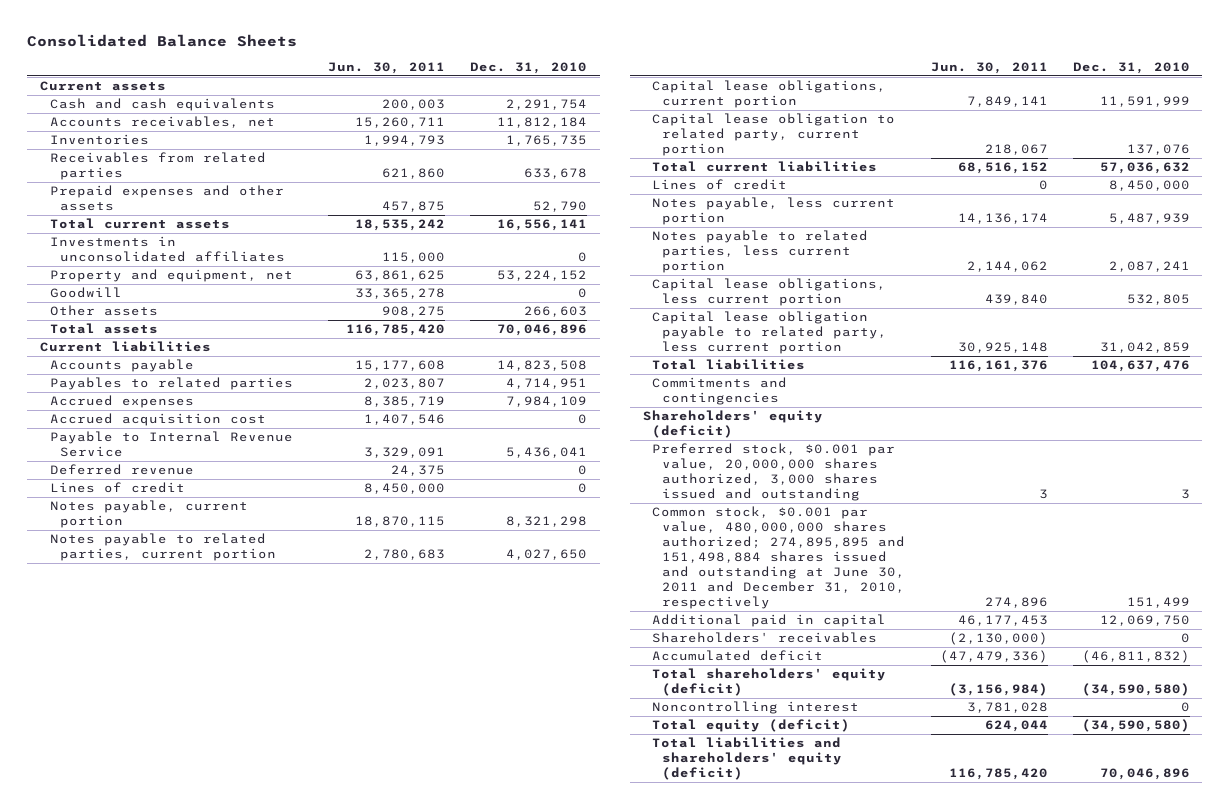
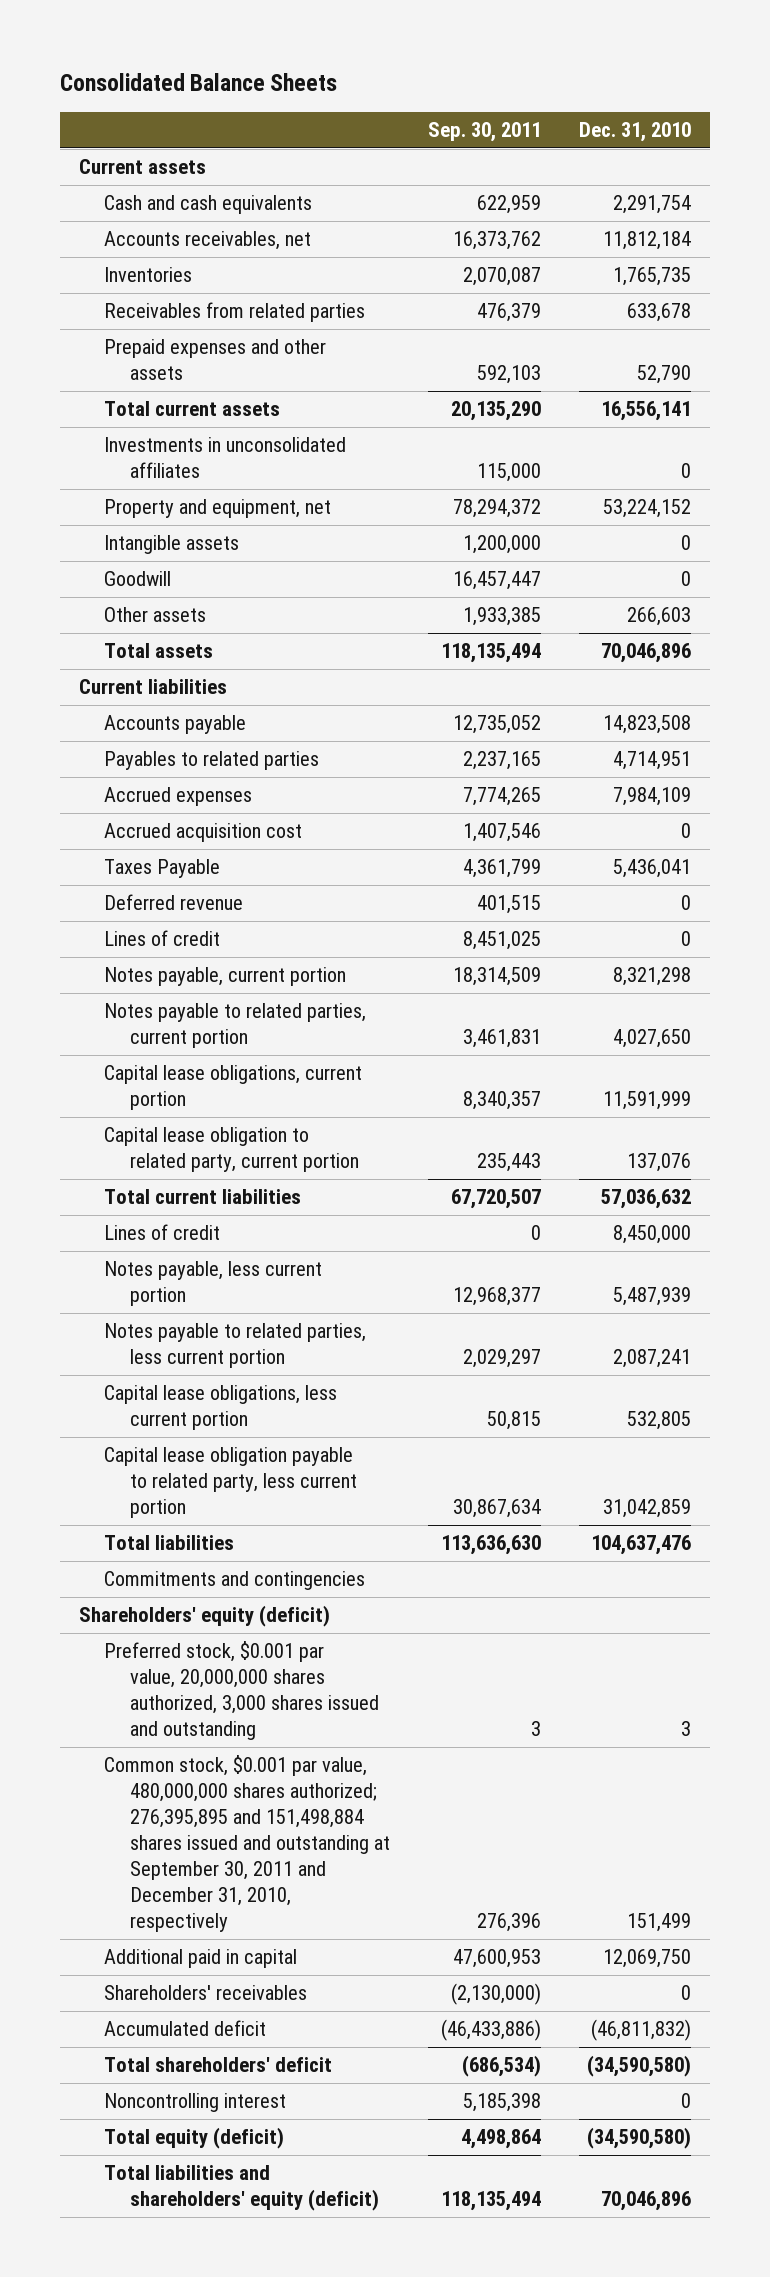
- | Jun. 30, 2011 | Dec. 31, 2010
+ | Sep. 30, 2011 | Dec. 31, 2010
+ Intangible assets | 1,200,000 | 0
- Payable to Internal Revenue Service | 3,329,091 | 5,436,041
+ Taxes Payable | 4,361,799 | 5,436,041
- Common stock, $0.001 par value, 480,000,000 shares authorized; 274,895,895 and 151,498,884 shares issued and outstanding at June 30, 2011 and December 31, 2010, respectively | 274,896 | 151,499
+ Common stock, $0.001 par value, 480,000,000 shares authorized; 276,395,895 and 151,498,884 shares issued and outstanding at September 30, 2011 and December 31, 2010, respectively | 276,396 | 151,499
- Total shareholders' equity (deficit) | (3,156,984) | (34,590,580)
+ Total shareholders' deficit | (686,534) | (34,590,580)

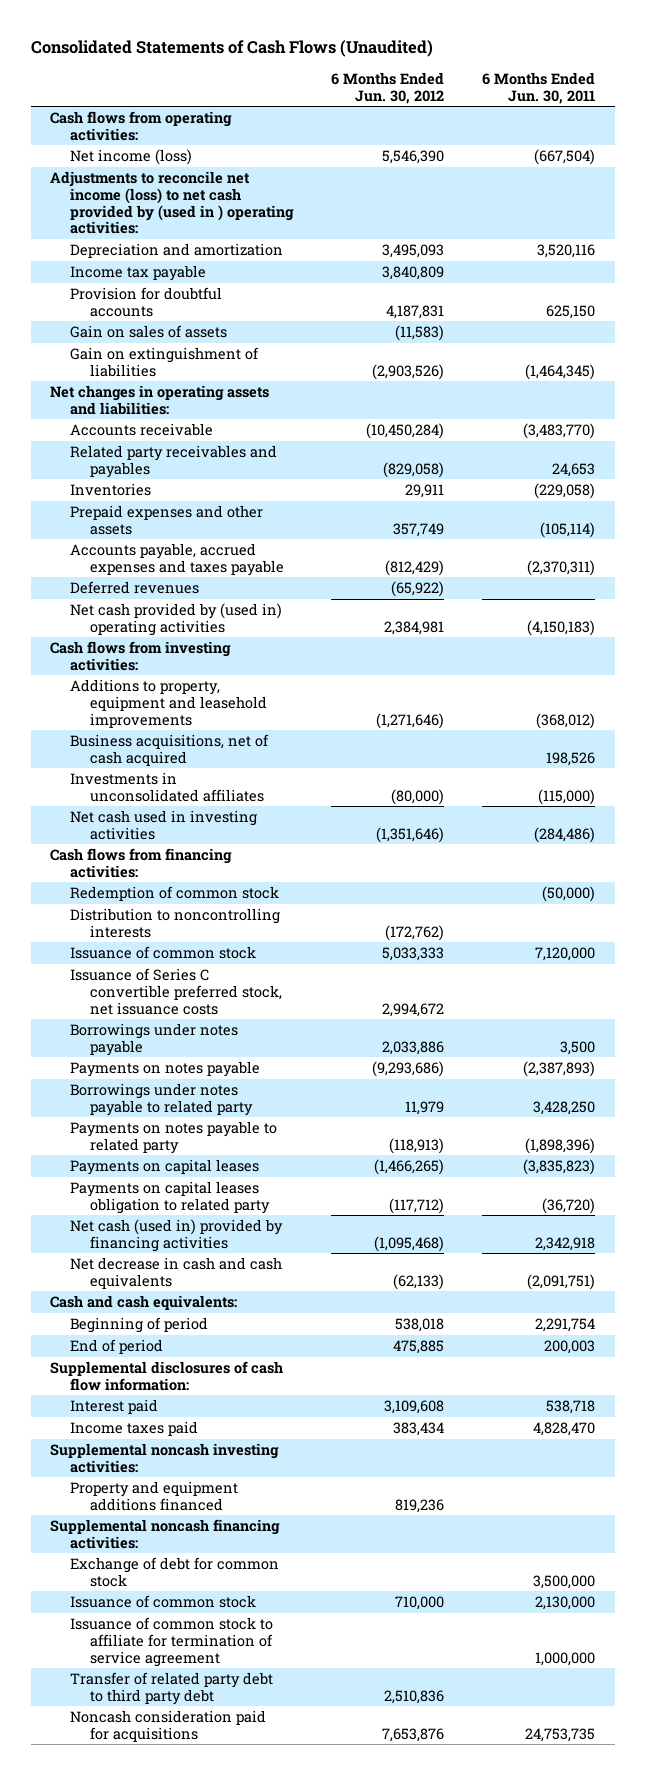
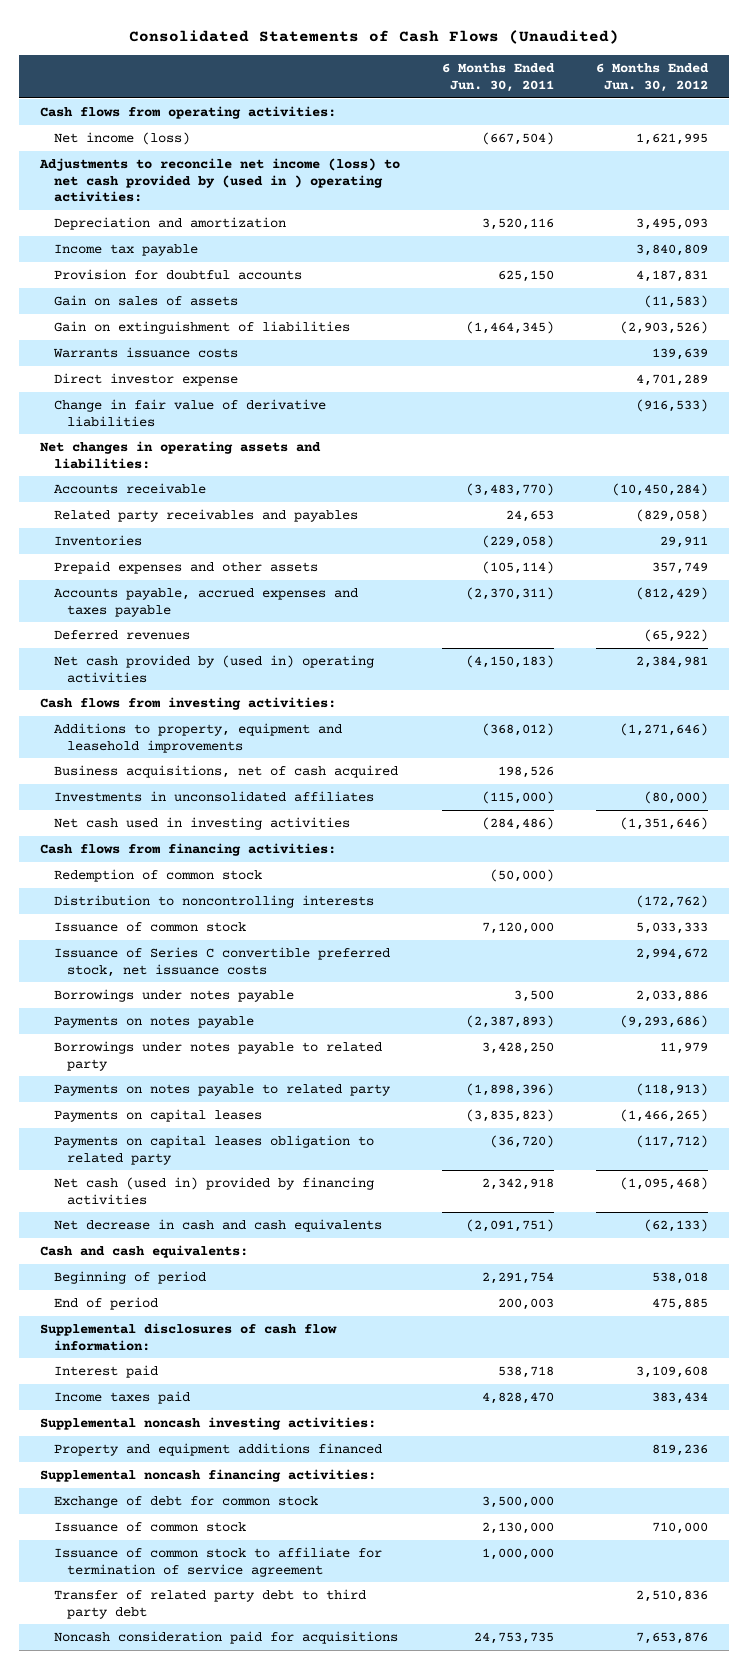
- | 6 Months Ended Jun. 30, 2012 | 6 Months Ended Jun. 30, 2011
+ | 6 Months Ended Jun. 30, 2011 | 6 Months Ended Jun. 30, 2012
- Net income (loss) | 5,546,390 | (667,504)
+ Net income (loss) | (667,504) | 1,621,995
+ Warrants issuance costs | | 139,639
+ Direct investor expense | | 4,701,289
+ Change in fair value of derivative liabilities | | (916,533)

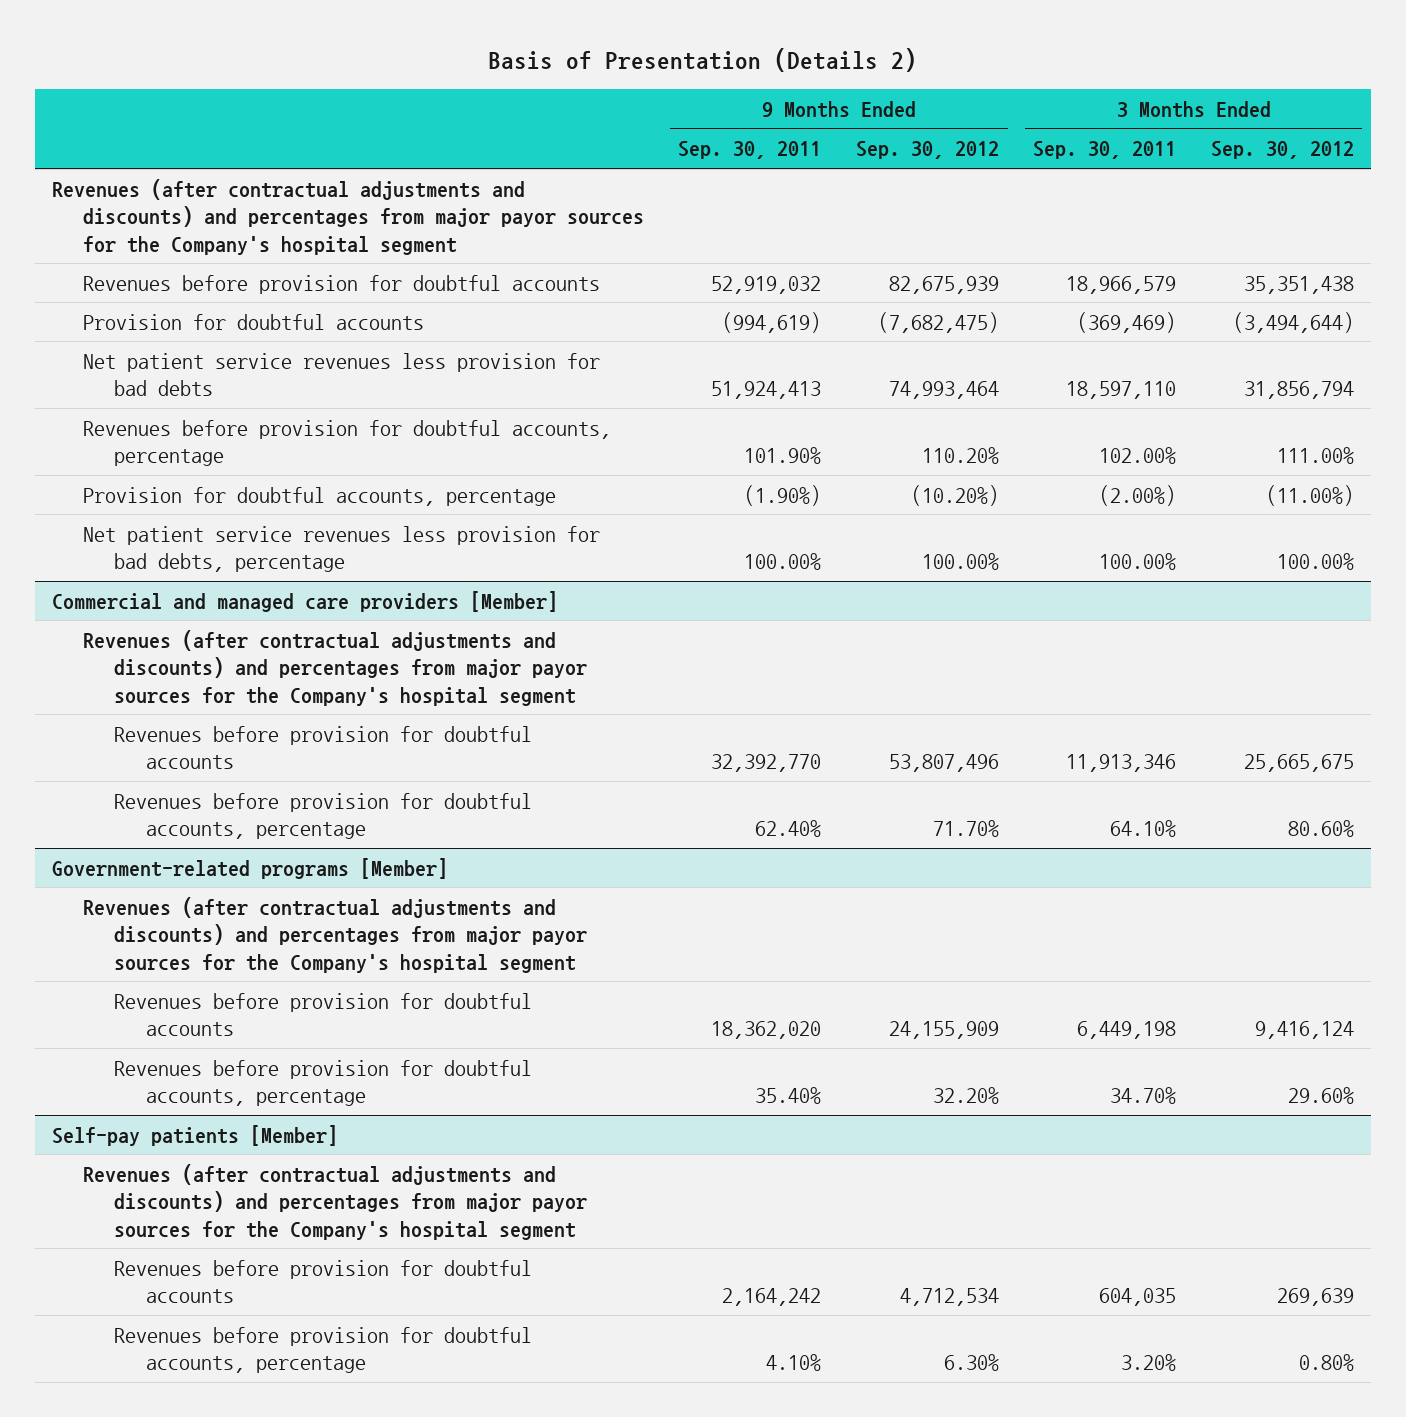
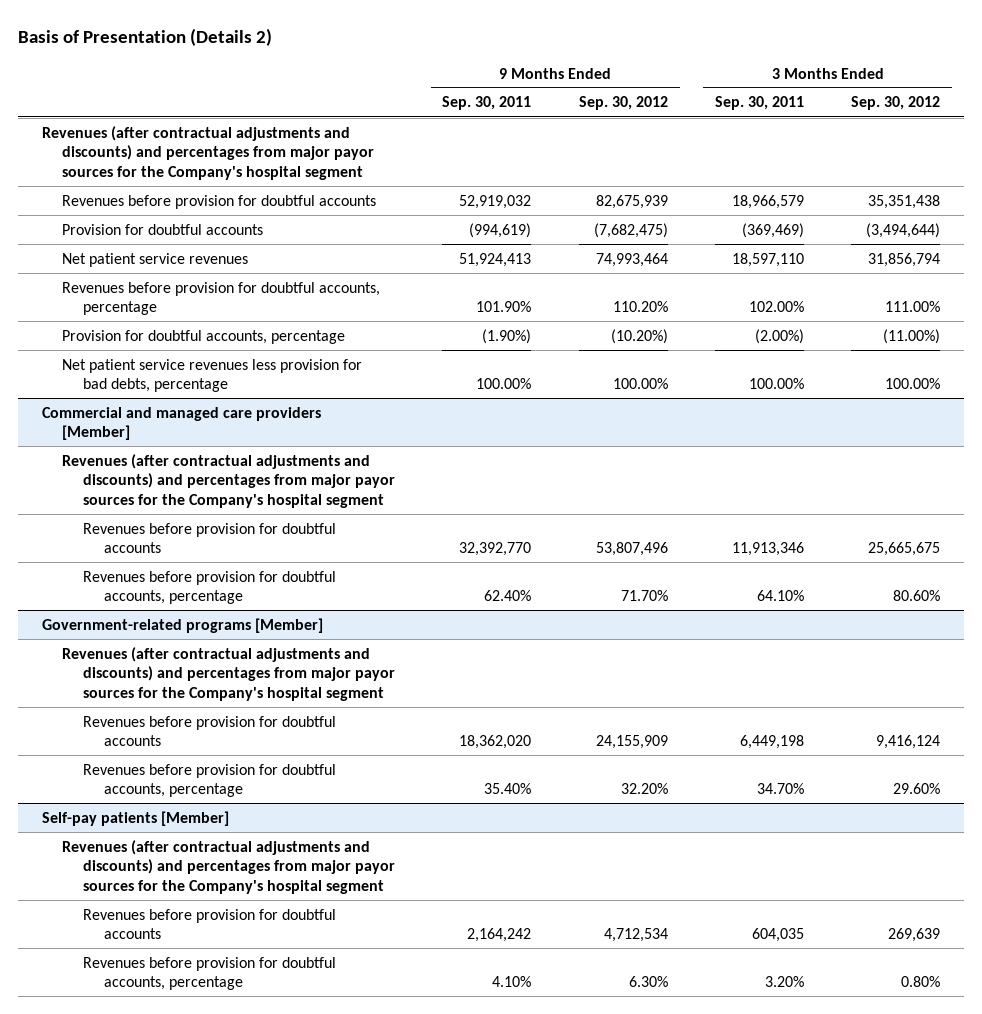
- Net patient service revenues less provision for bad debts | 51,924,413 | 74,993,464 | 18,597,110 | 31,856,794
+ Net patient service revenues | 51,924,413 | 74,993,464 | 18,597,110 | 31,856,794

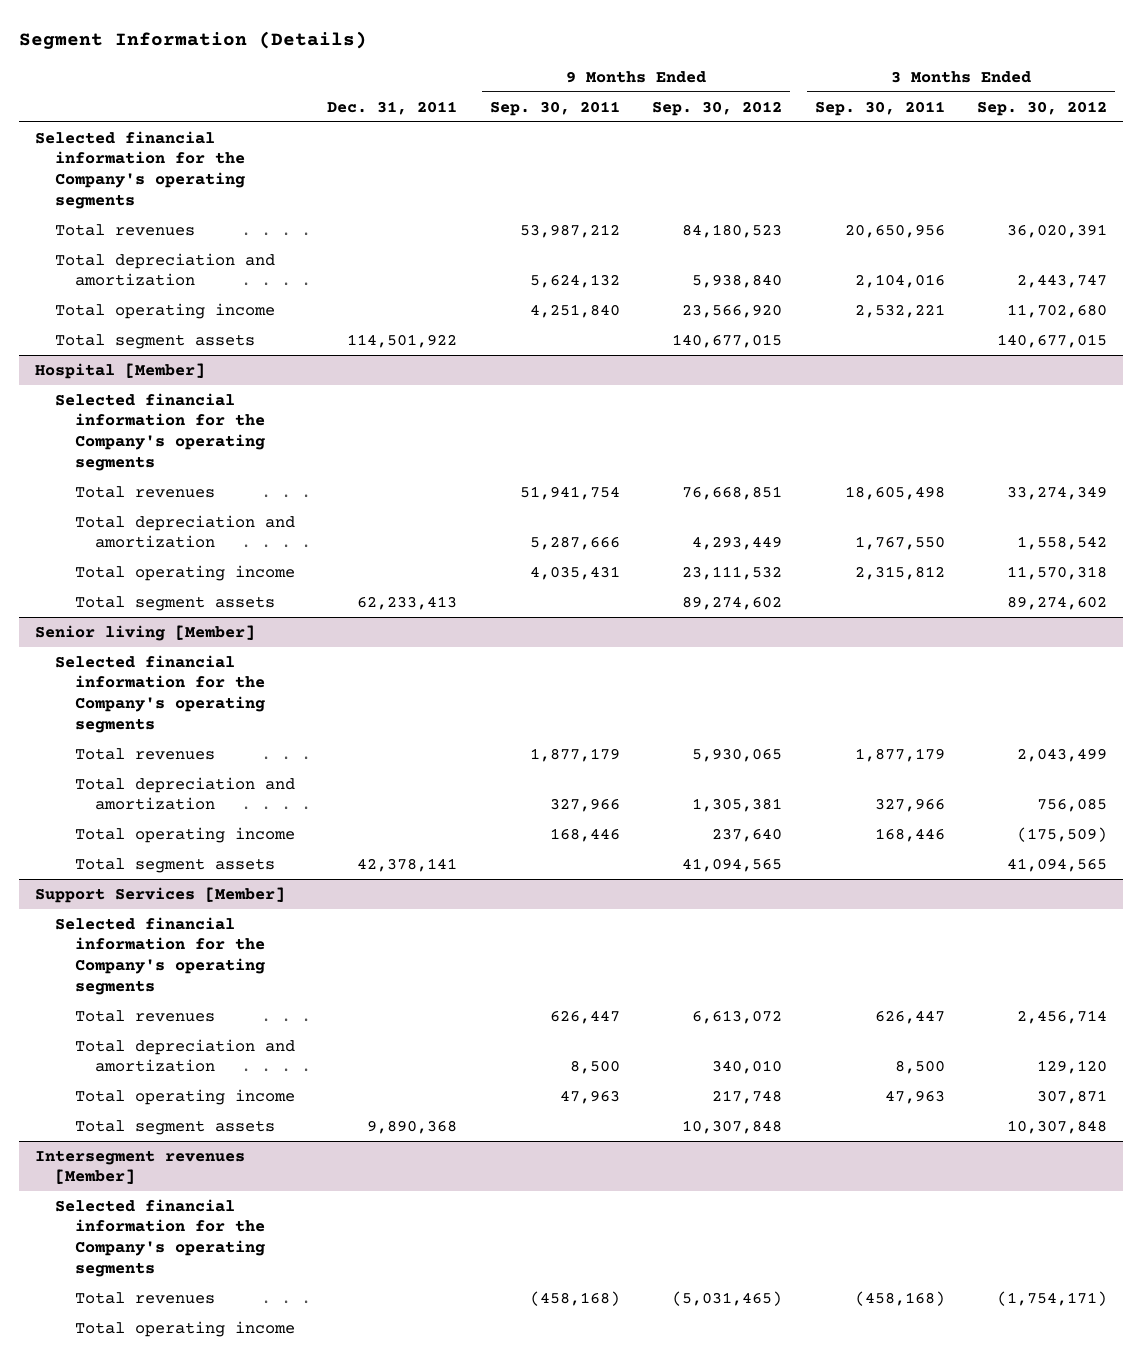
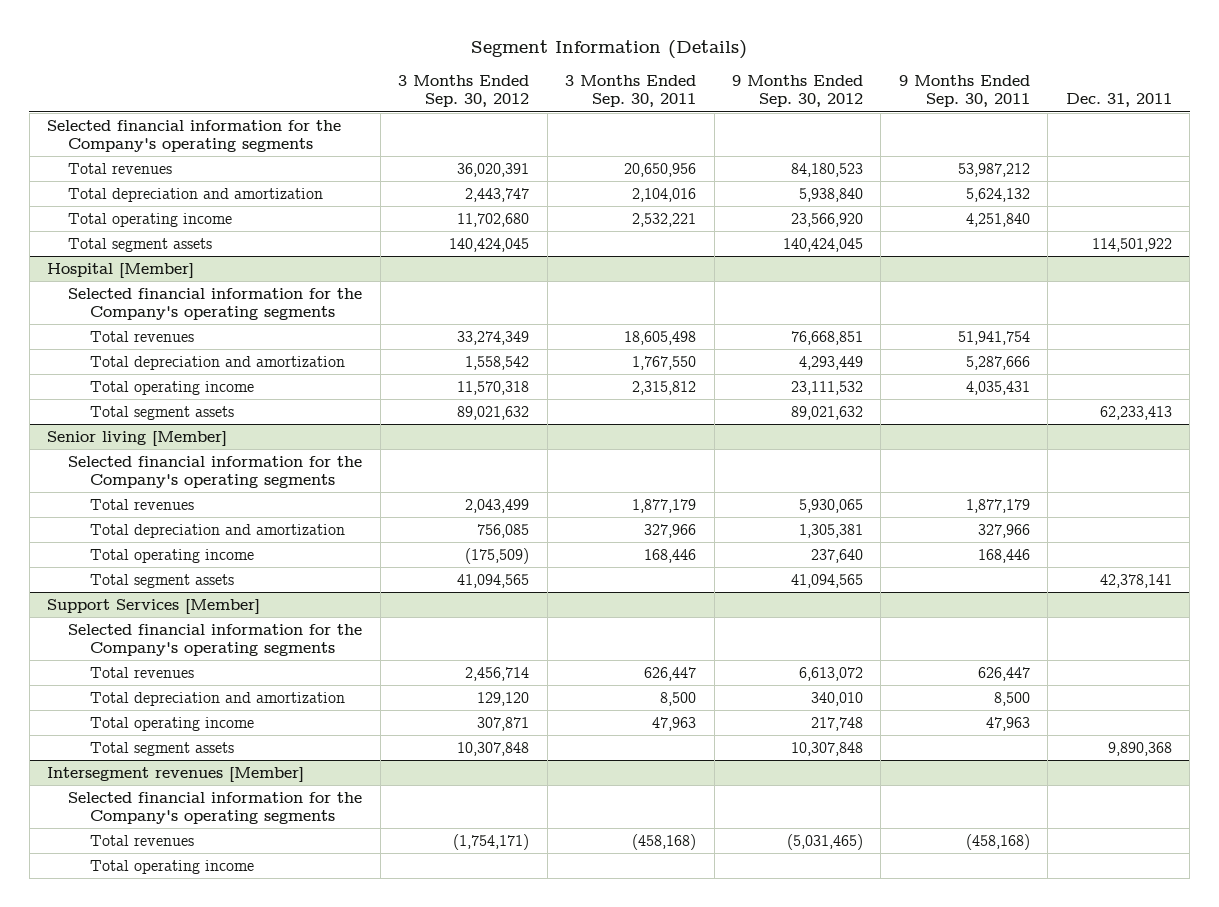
- | Dec. 31, 2011 | 9 Months Ended Sep. 30, 2011 | 9 Months Ended Sep. 30, 2012 | 3 Months Ended Sep. 30, 2011 | 3 Months Ended Sep. 30, 2012
+ | 3 Months Ended Sep. 30, 2012 | 3 Months Ended Sep. 30, 2011 | 9 Months Ended Sep. 30, 2012 | 9 Months Ended Sep. 30, 2011 | Dec. 31, 2011
- Total segment assets | 114,501,922 | | 140,677,015 | | 140,677,015
+ Total segment assets | 140,424,045 | | 140,424,045 | | 114,501,922
@ Hospital [Member]
- Total segment assets | 62,233,413 | | 89,274,602 | | 89,274,602
+ Total segment assets | 89,021,632 | | 89,021,632 | | 62,233,413

